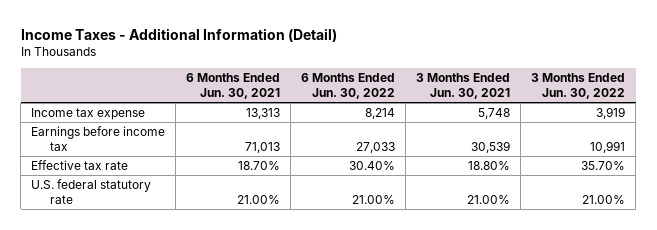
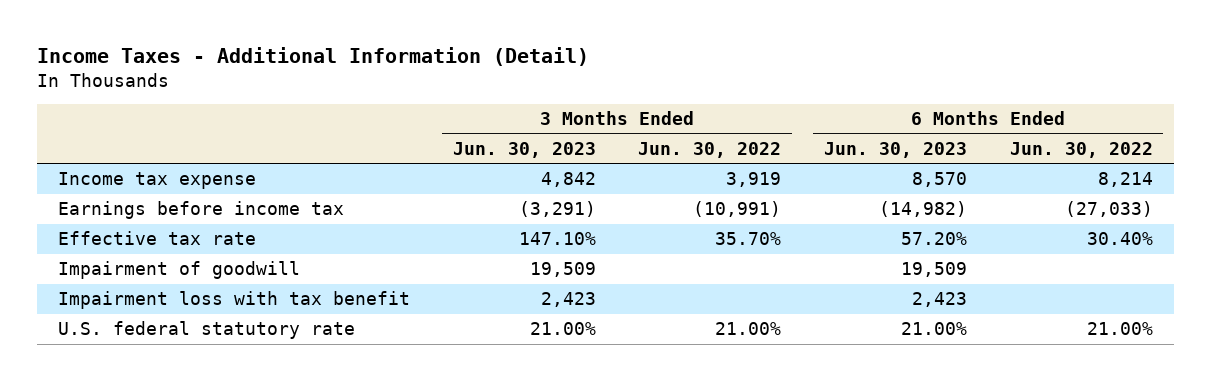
- | 6 Months Ended Jun. 30, 2021 | 6 Months Ended Jun. 30, 2022 | 3 Months Ended Jun. 30, 2021 | 3 Months Ended Jun. 30, 2022
+ | 3 Months Ended Jun. 30, 2023 | 3 Months Ended Jun. 30, 2022 | 6 Months Ended Jun. 30, 2023 | 6 Months Ended Jun. 30, 2022
- Earnings before income tax | 71,013 | 27,033 | 30,539 | 10,991
+ Earnings before income tax | (3,291) | (10,991) | (14,982) | (27,033)
+ Impairment of goodwill | 19,509 | | 19,509 |
+ Impairment loss with tax benefit | 2,423 | | 2,423 |

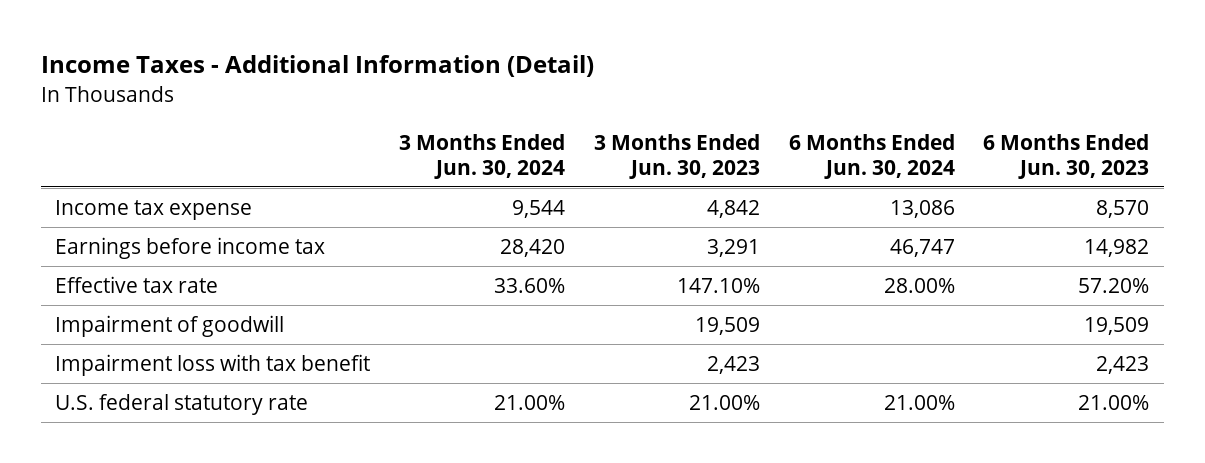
- | 3 Months Ended Jun. 30, 2023 | 3 Months Ended Jun. 30, 2022 | 6 Months Ended Jun. 30, 2023 | 6 Months Ended Jun. 30, 2022
+ | 3 Months Ended Jun. 30, 2024 | 3 Months Ended Jun. 30, 2023 | 6 Months Ended Jun. 30, 2024 | 6 Months Ended Jun. 30, 2023
- Earnings before income tax | (3,291) | (10,991) | (14,982) | (27,033)
+ Earnings before income tax | 28,420 | 3,291 | 46,747 | 14,982

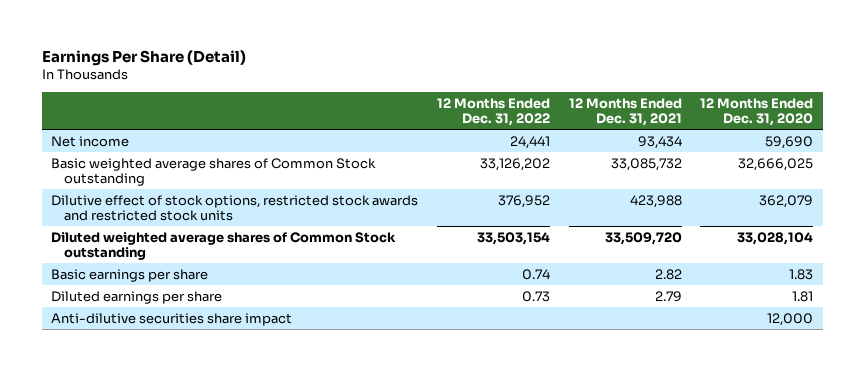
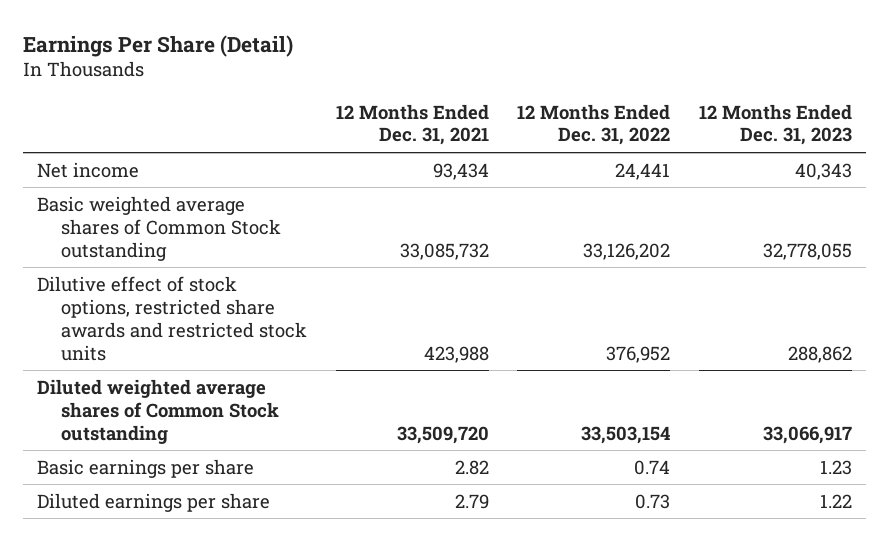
- | 12 Months Ended Dec. 31, 2022 | 12 Months Ended Dec. 31, 2021 | 12 Months Ended Dec. 31, 2020
+ | 12 Months Ended Dec. 31, 2021 | 12 Months Ended Dec. 31, 2022 | 12 Months Ended Dec. 31, 2023
- Dilutive effect of stock options, restricted stock awards and restricted stock units | 376,952 | 423,988 | 362,079
+ Dilutive effect of stock options, restricted share awards and restricted stock units | 423,988 | 376,952 | 288,862
- Anti-dilutive securities share impact | | | 12,000

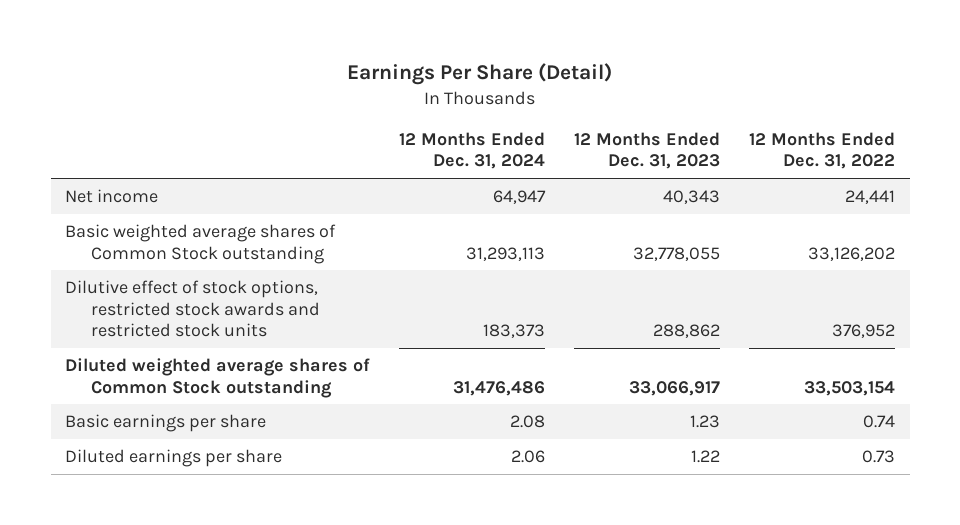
- | 12 Months Ended Dec. 31, 2021 | 12 Months Ended Dec. 31, 2022 | 12 Months Ended Dec. 31, 2023
+ | 12 Months Ended Dec. 31, 2024 | 12 Months Ended Dec. 31, 2023 | 12 Months Ended Dec. 31, 2022
- Dilutive effect of stock options, restricted share awards and restricted stock units | 423,988 | 376,952 | 288,862
+ Dilutive effect of stock options, restricted stock awards and restricted stock units | 183,373 | 288,862 | 376,952

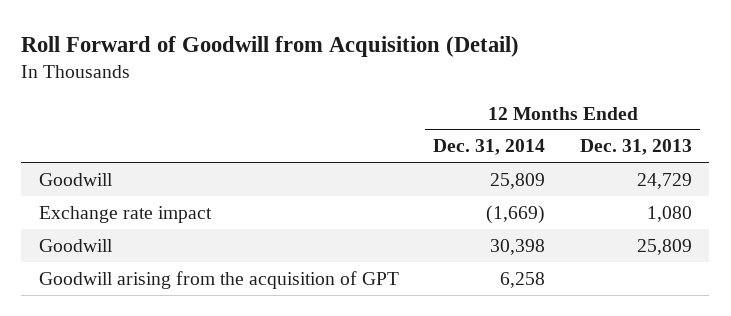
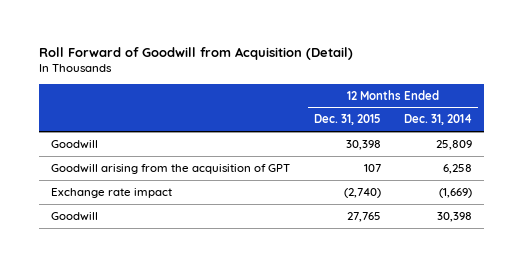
- | 12 Months Ended Dec. 31, 2014 | 12 Months Ended Dec. 31, 2013
+ | 12 Months Ended Dec. 31, 2015 | 12 Months Ended Dec. 31, 2014
moved up: Goodwill arising from the acquisition of GPT | 107 | 6,258

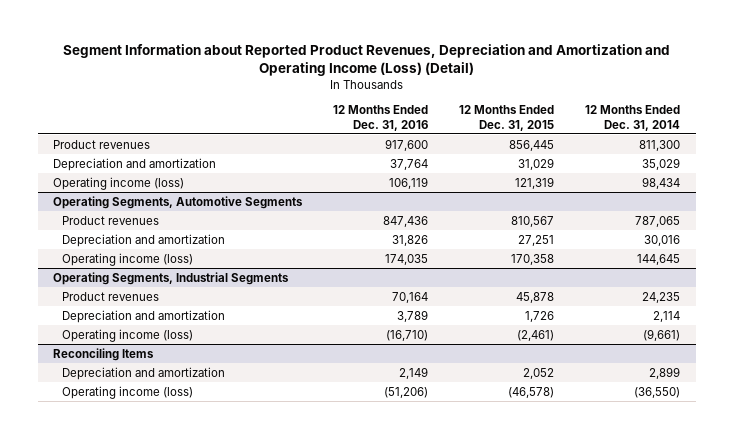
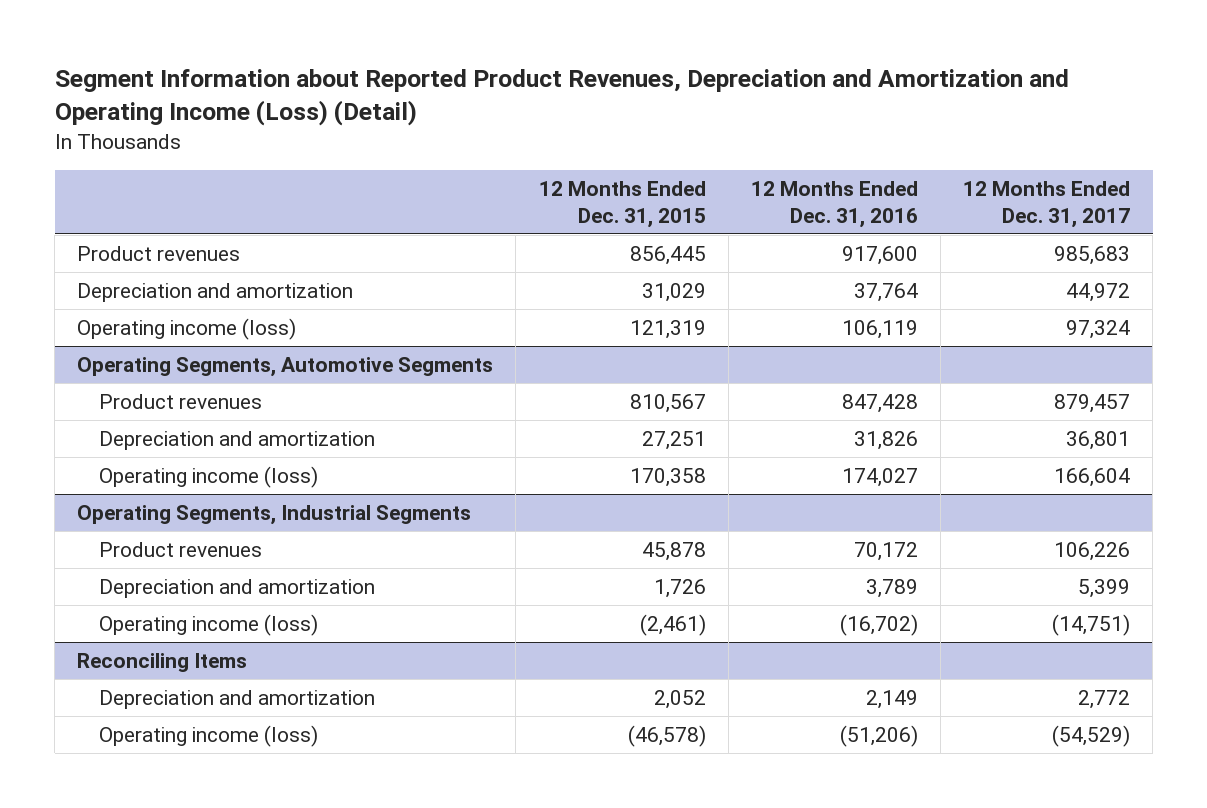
- | 12 Months Ended Dec. 31, 2016 | 12 Months Ended Dec. 31, 2015 | 12 Months Ended Dec. 31, 2014
+ | 12 Months Ended Dec. 31, 2015 | 12 Months Ended Dec. 31, 2016 | 12 Months Ended Dec. 31, 2017
@ Operating Segments, Automotive Segments
- Product revenues | 847,436 | 810,567 | 787,065
+ Product revenues | 810,567 | 847,428 | 879,457
- Operating income (loss) | 174,035 | 170,358 | 144,645
+ Operating income (loss) | 170,358 | 174,027 | 166,604
@ Operating Segments, Industrial Segments
- Product revenues | 70,164 | 45,878 | 24,235
+ Product revenues | 45,878 | 70,172 | 106,226
- Operating income (loss) | (16,710) | (2,461) | (9,661)
+ Operating income (loss) | (2,461) | (16,702) | (14,751)

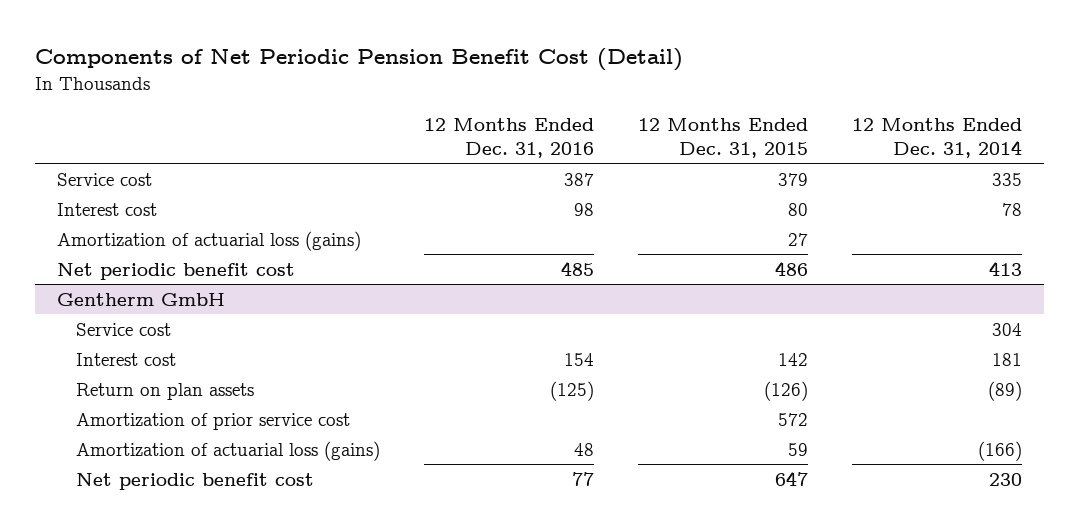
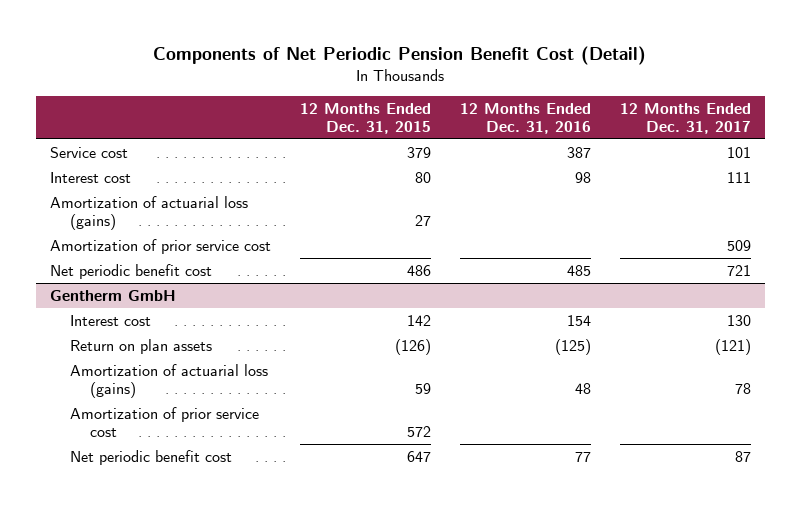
- | 12 Months Ended Dec. 31, 2016 | 12 Months Ended Dec. 31, 2015 | 12 Months Ended Dec. 31, 2014
+ | 12 Months Ended Dec. 31, 2015 | 12 Months Ended Dec. 31, 2016 | 12 Months Ended Dec. 31, 2017
+ Amortization of prior service cost | | | 509
@ Gentherm GmbH
- Service cost | | | 304
moved down: Amortization of prior service cost | 572 | |

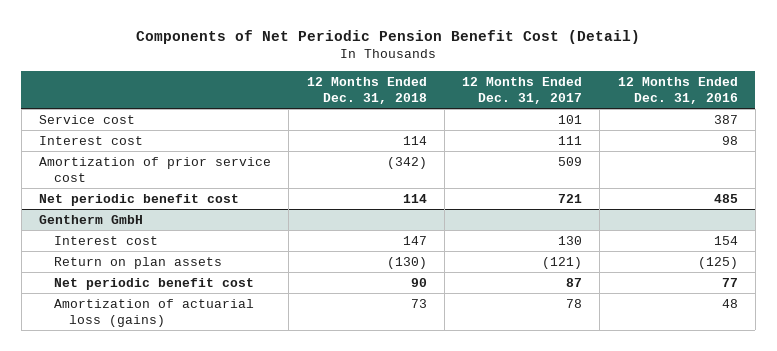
- | 12 Months Ended Dec. 31, 2015 | 12 Months Ended Dec. 31, 2016 | 12 Months Ended Dec. 31, 2017
+ | 12 Months Ended Dec. 31, 2018 | 12 Months Ended Dec. 31, 2017 | 12 Months Ended Dec. 31, 2016
- Amortization of actuarial loss (gains) | 27 | |
@ Gentherm GmbH
- Amortization of prior service cost | 572 | |
moved down: Amortization of actuarial loss (gains) | 73 | 78 | 48

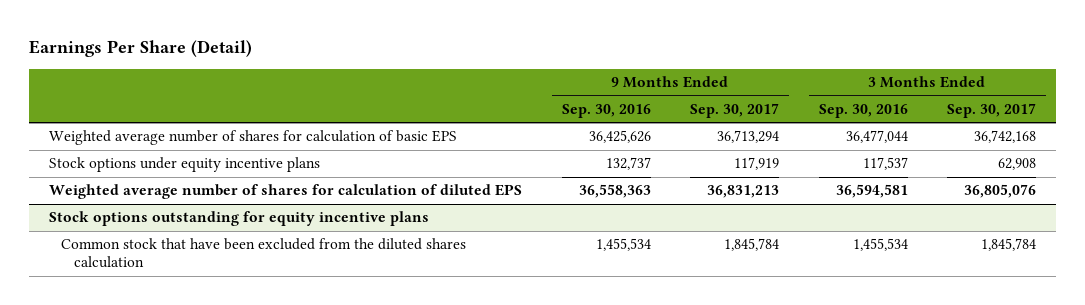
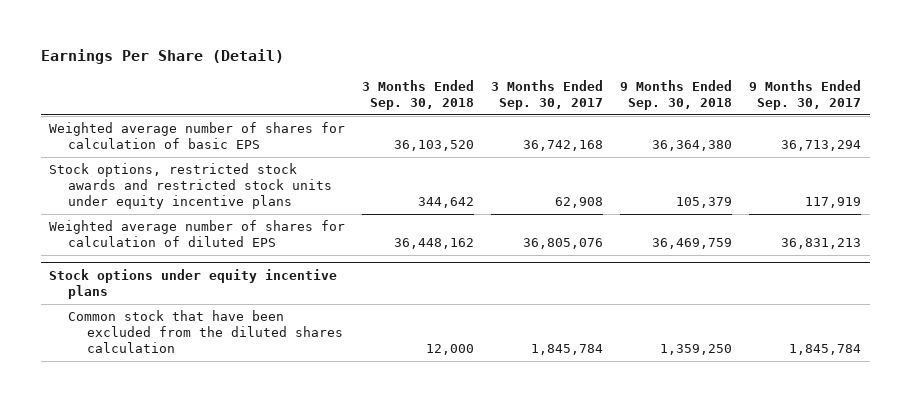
- | 9 Months Ended Sep. 30, 2016 | 9 Months Ended Sep. 30, 2017 | 3 Months Ended Sep. 30, 2016 | 3 Months Ended Sep. 30, 2017
+ | 3 Months Ended Sep. 30, 2018 | 3 Months Ended Sep. 30, 2017 | 9 Months Ended Sep. 30, 2018 | 9 Months Ended Sep. 30, 2017
- Stock options under equity incentive plans | 132,737 | 117,919 | 117,537 | 62,908
+ Stock options, restricted stock awards and restricted stock units under equity incentive plans | 344,642 | 62,908 | 105,379 | 117,919
- Stock options outstanding for equity incentive plans
+ Stock options under equity incentive plans

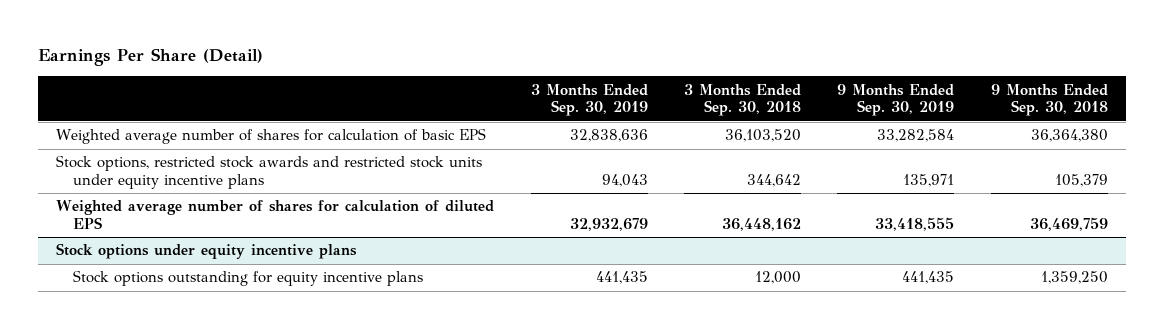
- | 3 Months Ended Sep. 30, 2018 | 3 Months Ended Sep. 30, 2017 | 9 Months Ended Sep. 30, 2018 | 9 Months Ended Sep. 30, 2017
+ | 3 Months Ended Sep. 30, 2019 | 3 Months Ended Sep. 30, 2018 | 9 Months Ended Sep. 30, 2019 | 9 Months Ended Sep. 30, 2018
@ Stock options under equity incentive plans
- Common stock that have been excluded from the diluted shares calculation | 12,000 | 1,845,784 | 1,359,250 | 1,845,784
+ Stock options outstanding for equity incentive plans | 441,435 | 12,000 | 441,435 | 1,359,250

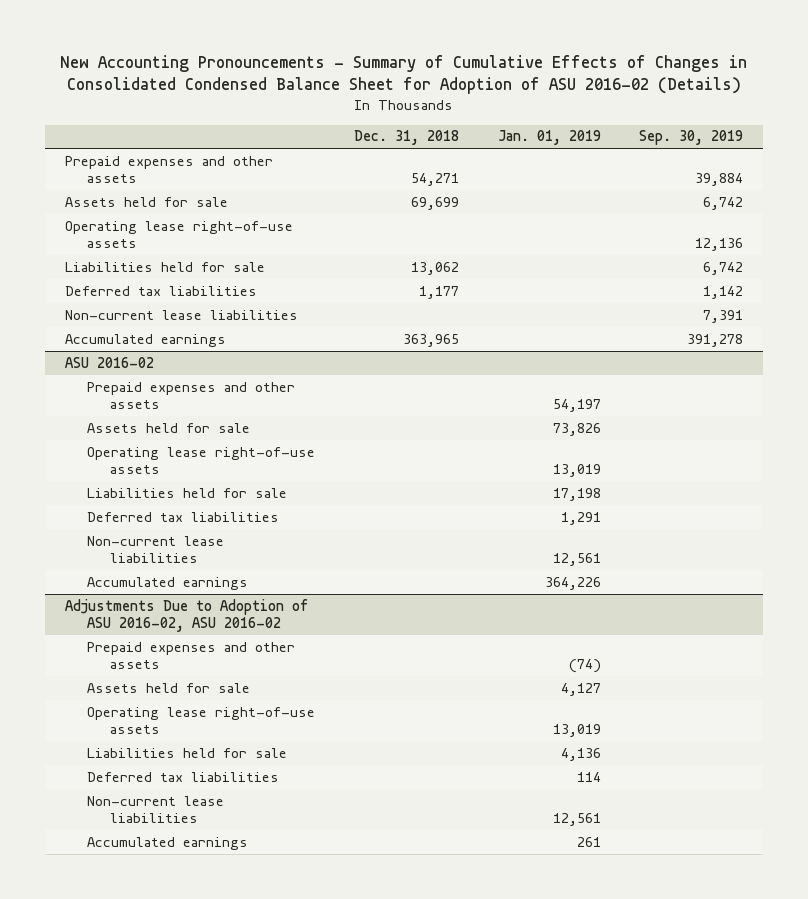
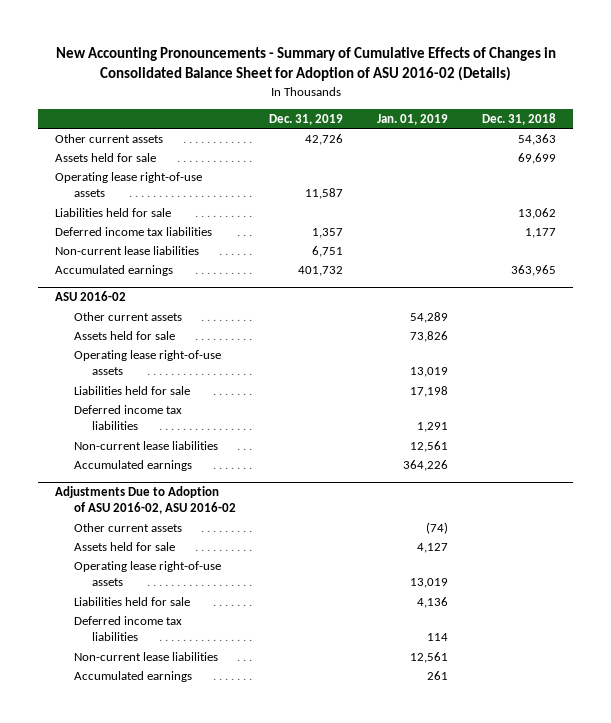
- New Accounting Pronouncements - Summary of Cumulative Effects of Changes in Consolidated Condensed Balance Sheet for Adoption of ASU 2016-02 (Details)
+ New Accounting Pronouncements - Summary of Cumulative Effects of Changes in Consolidated Balance Sheet for Adoption of ASU 2016-02 (Details)
- | Dec. 31, 2018 | Jan. 01, 2019 | Sep. 30, 2019
+ | Dec. 31, 2019 | Jan. 01, 2019 | Dec. 31, 2018
- Prepaid expenses and other assets | 54,271 | | 39,884
+ Other current assets | 42,726 | | 54,363
- Deferred tax liabilities | 1,177 | | 1,142
+ Deferred income tax liabilities | 1,357 | | 1,177
@ ASU 2016-02
- Prepaid expenses and other assets | | 54,197 |
+ Other current assets | | 54,289 |
- Deferred tax liabilities | | 1,291 |
+ Deferred income tax liabilities | | 1,291 |
@ Adjustments Due to Adoption of ASU 2016-02, ASU 2016-02
- Prepaid expenses and other assets | | (74) |
+ Other current assets | | (74) |
- Deferred tax liabilities | | 114 |
+ Deferred income tax liabilities | | 114 |

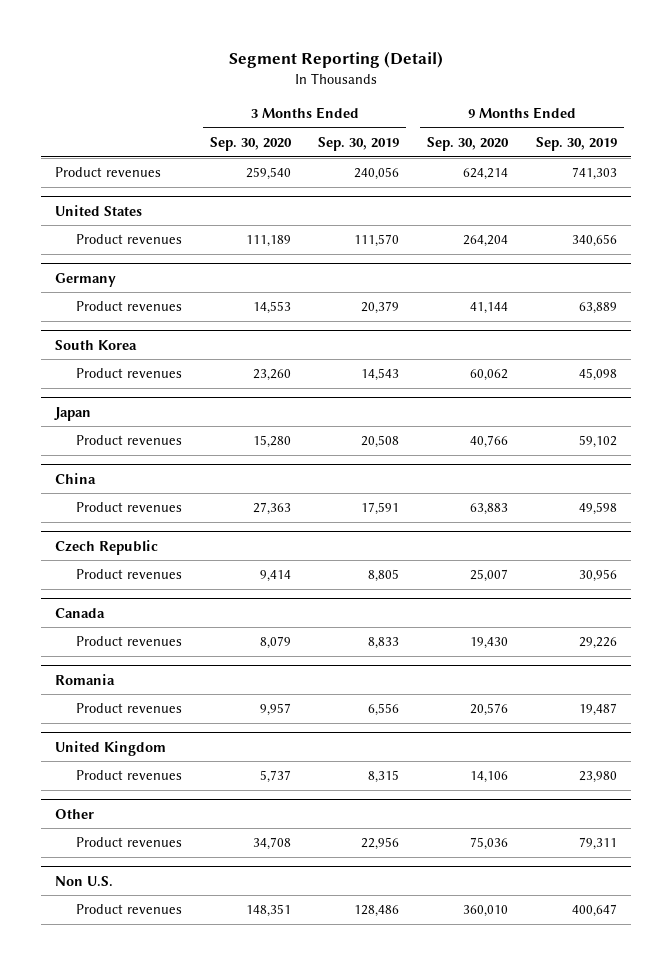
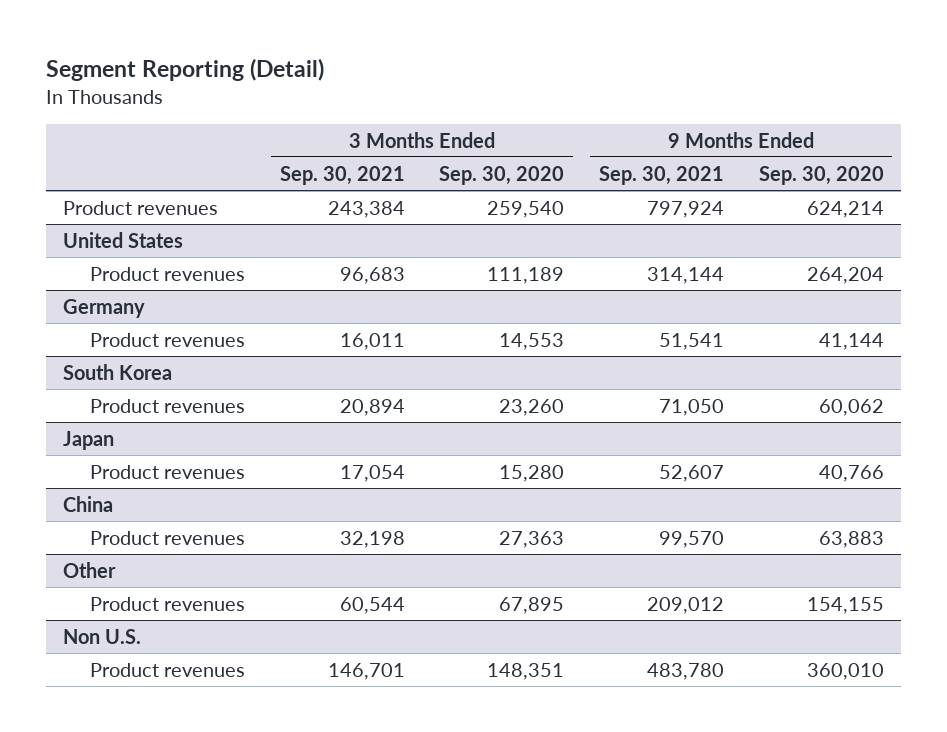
- | 3 Months Ended Sep. 30, 2020 | 3 Months Ended Sep. 30, 2019 | 9 Months Ended Sep. 30, 2020 | 9 Months Ended Sep. 30, 2019
+ | 3 Months Ended Sep. 30, 2021 | 3 Months Ended Sep. 30, 2020 | 9 Months Ended Sep. 30, 2021 | 9 Months Ended Sep. 30, 2020
- Czech Republic
- Product revenues | 9,414 | 8,805 | 25,007 | 30,956
- Canada
- Product revenues | 8,079 | 8,833 | 19,430 | 29,226
- Romania
- Product revenues | 9,957 | 6,556 | 20,576 | 19,487
- United Kingdom
- Product revenues | 5,737 | 8,315 | 14,106 | 23,980
@ Other
- Product revenues | 34,708 | 22,956 | 75,036 | 79,311
+ Product revenues | 60,544 | 67,895 | 209,012 | 154,155

